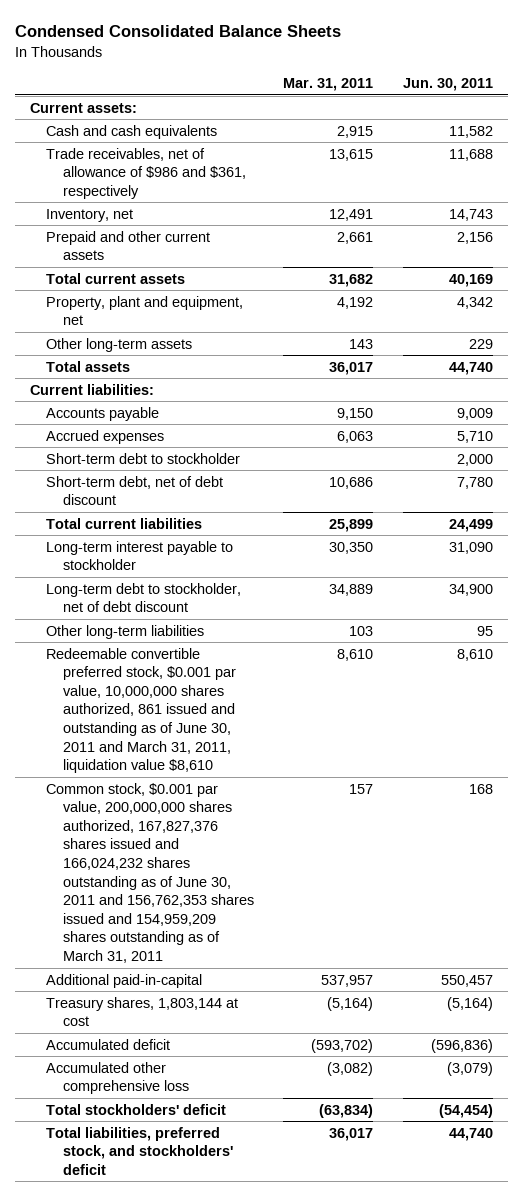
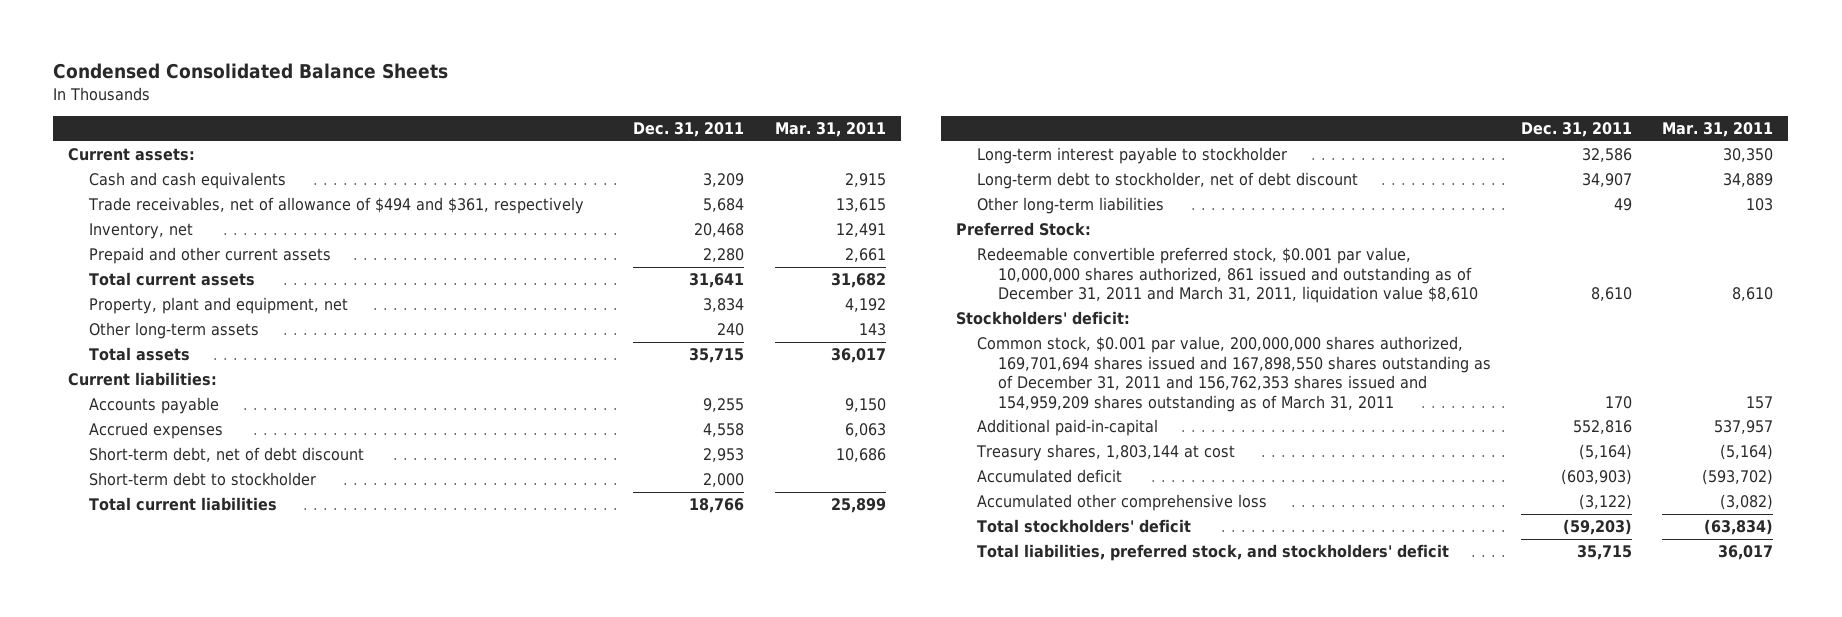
- | Mar. 31, 2011 | Jun. 30, 2011
+ | Dec. 31, 2011 | Mar. 31, 2011
- Trade receivables, net of allowance of $986 and $361, respectively | 13,615 | 11,688
+ Trade receivables, net of allowance of $494 and $361, respectively | 5,684 | 13,615
moved down: Short-term debt to stockholder | 2,000 |
- Redeemable convertible preferred stock, $0.001 par value, 10,000,000 shares authorized, 861 issued and outstanding as of June 30, 2011 and March 31, 2011, liquidation value $8,610 | 8,610 | 8,610
- Common stock, $0.001 par value, 200,000,000 shares authorized, 167,827,376 shares issued and 166,024,232 shares outstanding as of June 30, 2011 and 156,762,353 shares issued and 154,959,209 shares outstanding as of March 31, 2011 | 157 | 168
+ Preferred Stock:
+ Redeemable convertible preferred stock, $0.001 par value, 10,000,000 shares authorized, 861 issued and outstanding as of December 31, 2011 and March 31, 2011, liquidation value $8,610 | 8,610 | 8,610
+ Stockholders' deficit:
+ Common stock, $0.001 par value, 200,000,000 shares authorized, 169,701,694 shares issued and 167,898,550 shares outstanding as of December 31, 2011 and 156,762,353 shares issued and 154,959,209 shares outstanding as of March 31, 2011 | 170 | 157

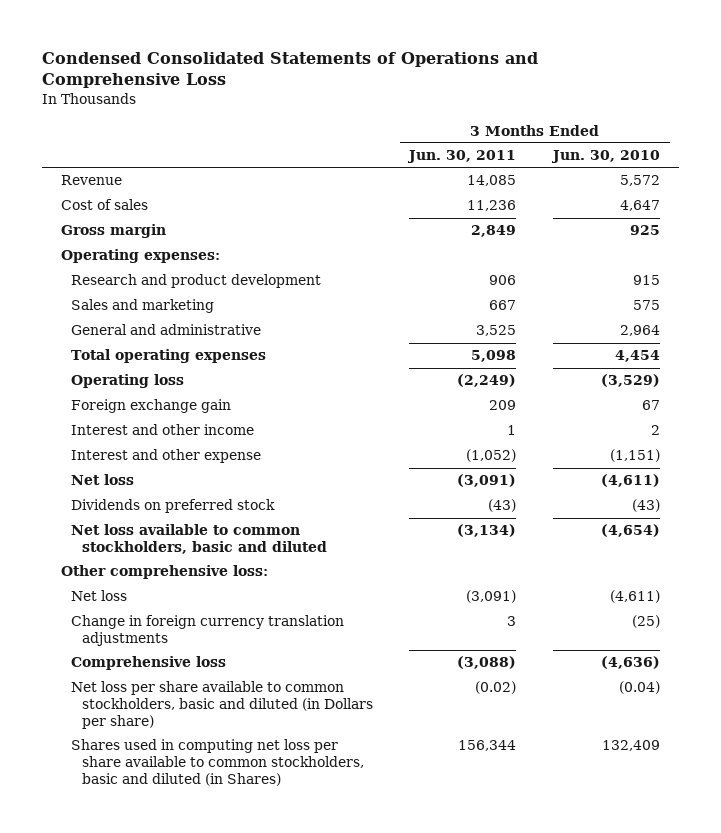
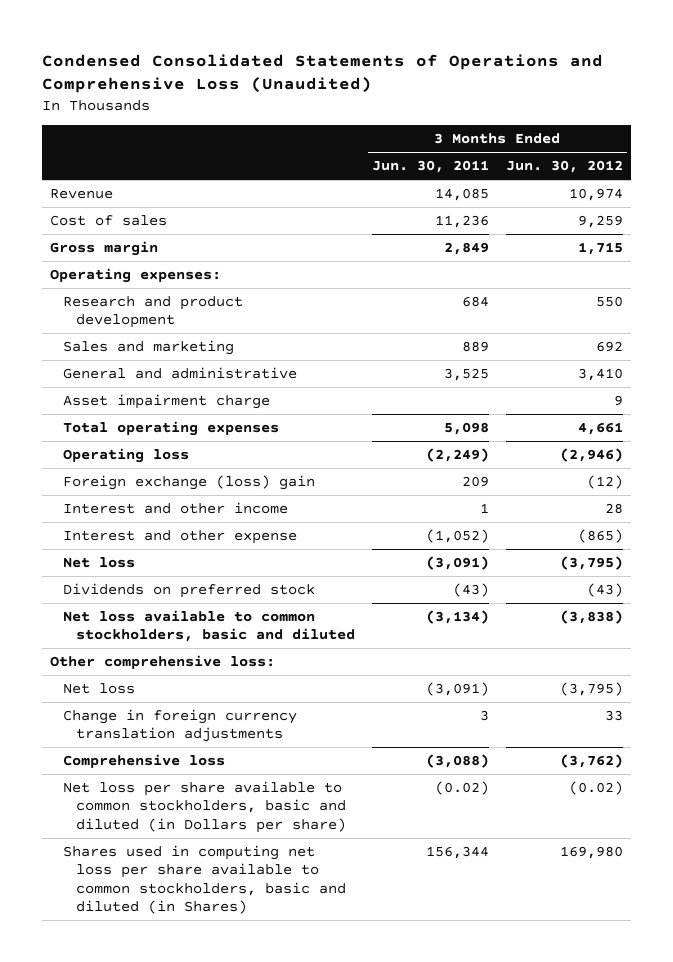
- Condensed Consolidated Statements of Operations and Comprehensive Loss
+ Condensed Consolidated Statements of Operations and Comprehensive Loss (Unaudited)
- | 3 Months Ended Jun. 30, 2011 | 3 Months Ended Jun. 30, 2010
+ | 3 Months Ended Jun. 30, 2011 | 3 Months Ended Jun. 30, 2012
- Research and product development | 906 | 915
- Sales and marketing | 667 | 575
+ Research and product development | 684 | 550
+ Sales and marketing | 889 | 692
+ Asset impairment charge | | 9
- Foreign exchange gain | 209 | 67
+ Foreign exchange (loss) gain | 209 | (12)

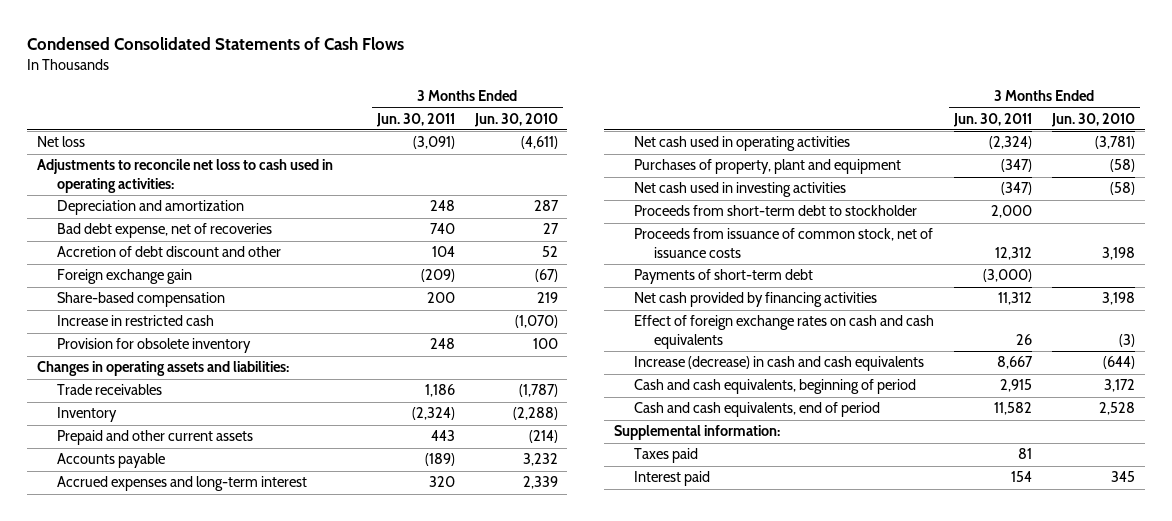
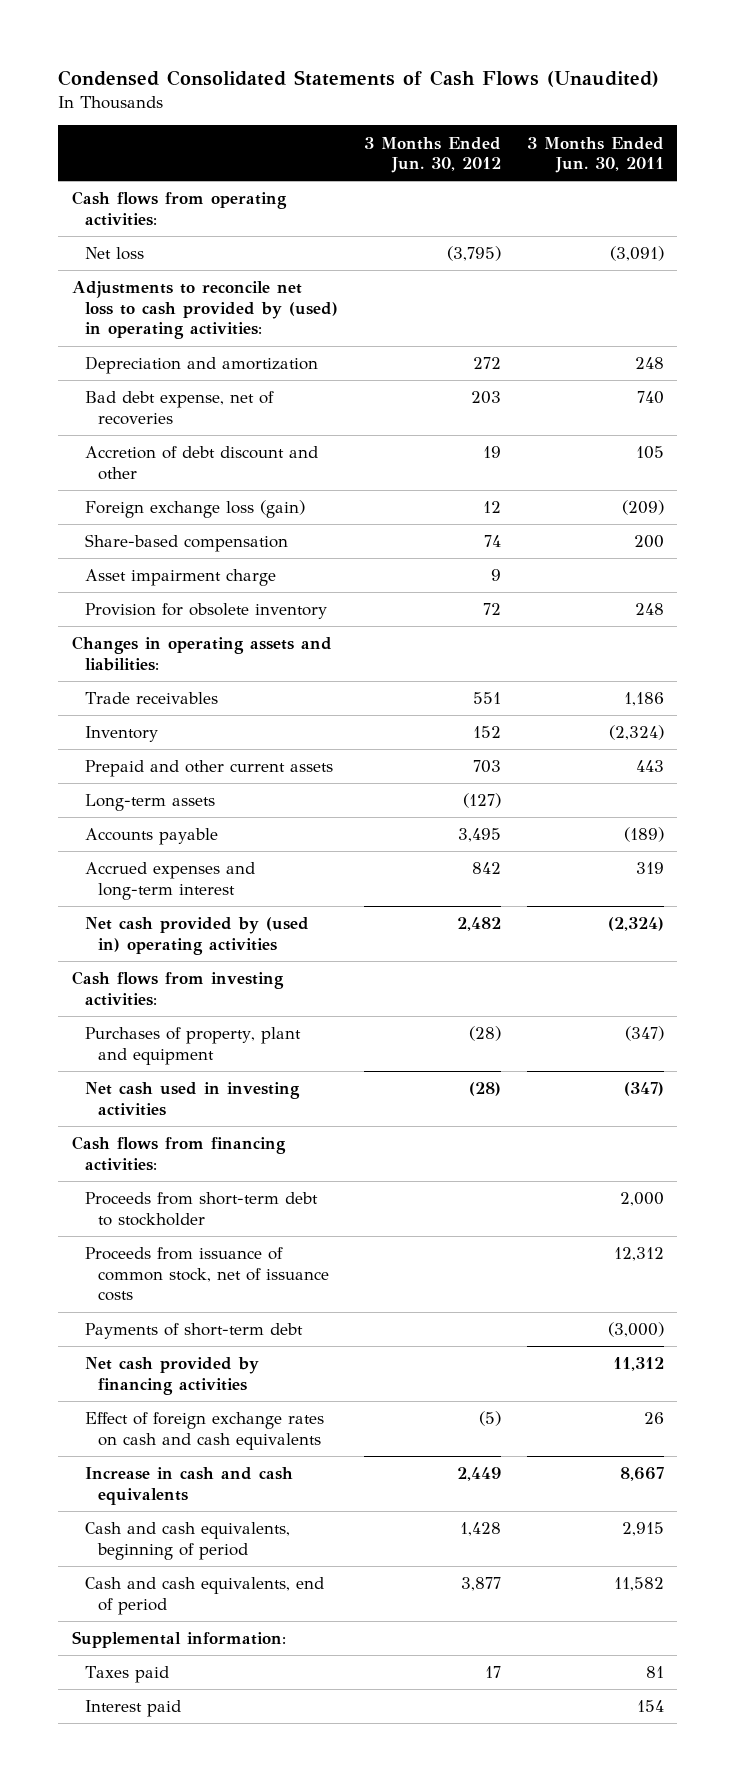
- Condensed Consolidated Statements of Cash Flows
+ Condensed Consolidated Statements of Cash Flows (Unaudited)
- | 3 Months Ended Jun. 30, 2011 | 3 Months Ended Jun. 30, 2010
+ | 3 Months Ended Jun. 30, 2012 | 3 Months Ended Jun. 30, 2011
+ Cash flows from operating activities:
- Adjustments to reconcile net loss to cash used in operating activities:
+ Adjustments to reconcile net loss to cash provided by (used) in operating activities:
- Accretion of debt discount and other | 104 | 52
- Foreign exchange gain | (209) | (67)
+ Accretion of debt discount and other | 19 | 105
+ Foreign exchange loss (gain) | 12 | (209)
- Increase in restricted cash | | (1,070)
+ Asset impairment charge | 9 |
+ Long-term assets | (127) |
- Accrued expenses and long-term interest | 320 | 2,339
- Net cash used in operating activities | (2,324) | (3,781)
+ Accrued expenses and long-term interest | 842 | 319
+ Net cash provided by (used in) operating activities | 2,482 | (2,324)
+ Cash flows from investing activities:
+ Cash flows from financing activities:
- Increase (decrease) in cash and cash equivalents | 8,667 | (644)
+ Increase in cash and cash equivalents | 2,449 | 8,667

